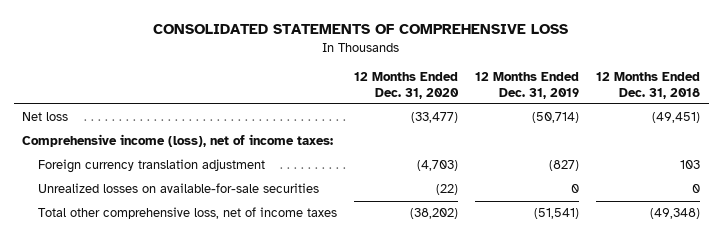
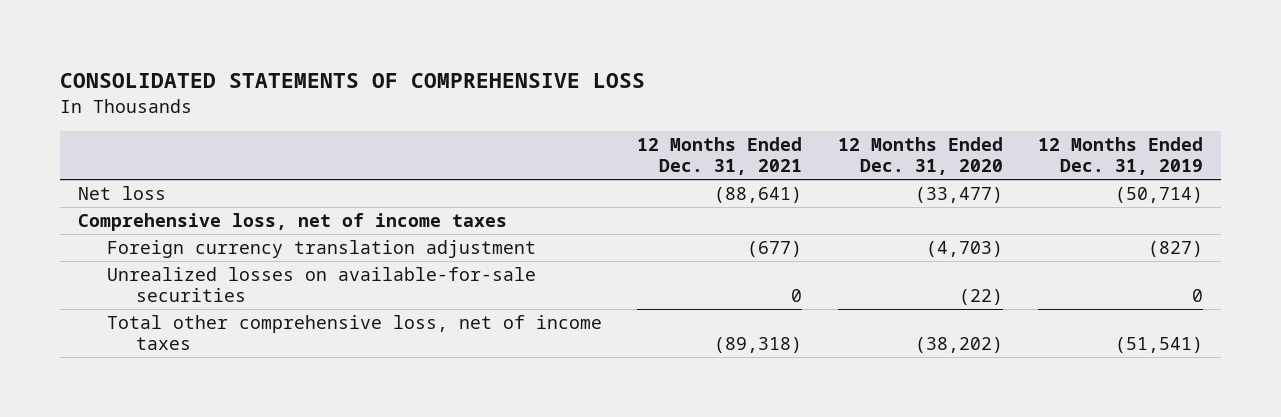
- | 12 Months Ended Dec. 31, 2020 | 12 Months Ended Dec. 31, 2019 | 12 Months Ended Dec. 31, 2018
+ | 12 Months Ended Dec. 31, 2021 | 12 Months Ended Dec. 31, 2020 | 12 Months Ended Dec. 31, 2019
- Comprehensive income (loss), net of income taxes:
+ Comprehensive loss, net of income taxes

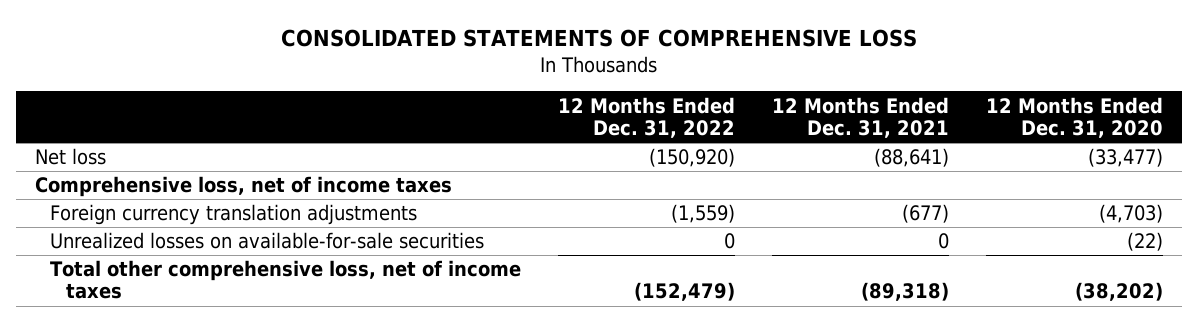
- | 12 Months Ended Dec. 31, 2021 | 12 Months Ended Dec. 31, 2020 | 12 Months Ended Dec. 31, 2019
+ | 12 Months Ended Dec. 31, 2022 | 12 Months Ended Dec. 31, 2021 | 12 Months Ended Dec. 31, 2020
- Foreign currency translation adjustment | (677) | (4,703) | (827)
+ Foreign currency translation adjustments | (1,559) | (677) | (4,703)

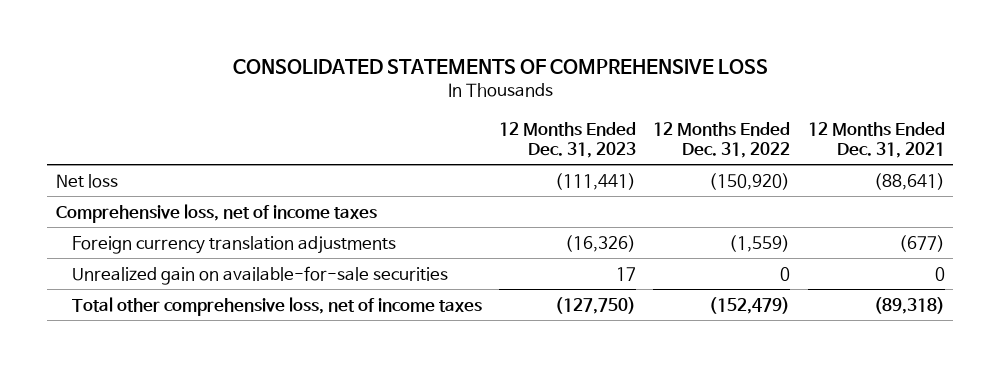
- | 12 Months Ended Dec. 31, 2022 | 12 Months Ended Dec. 31, 2021 | 12 Months Ended Dec. 31, 2020
+ | 12 Months Ended Dec. 31, 2023 | 12 Months Ended Dec. 31, 2022 | 12 Months Ended Dec. 31, 2021
- Unrealized losses on available-for-sale securities | 0 | 0 | (22)
+ Unrealized gain on available-for-sale securities | 17 | 0 | 0

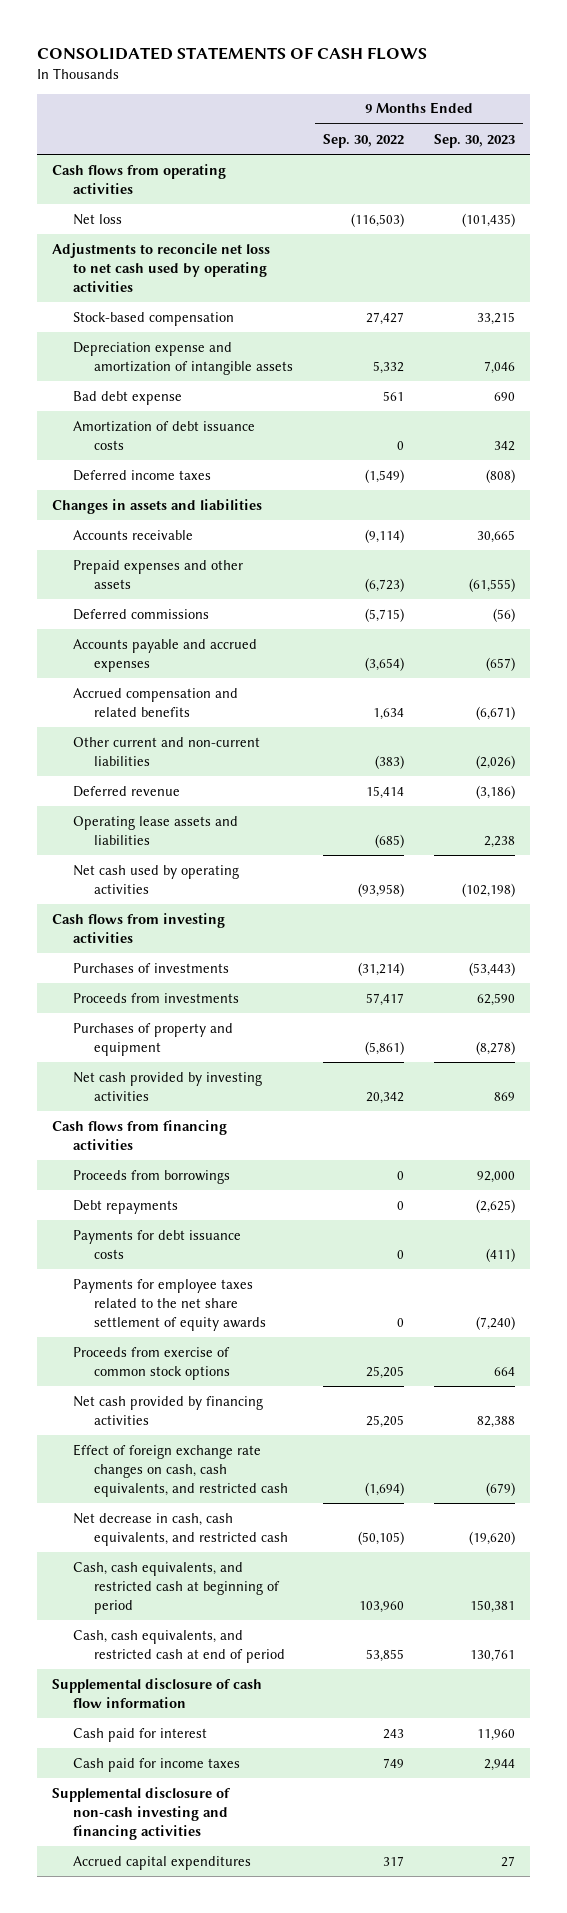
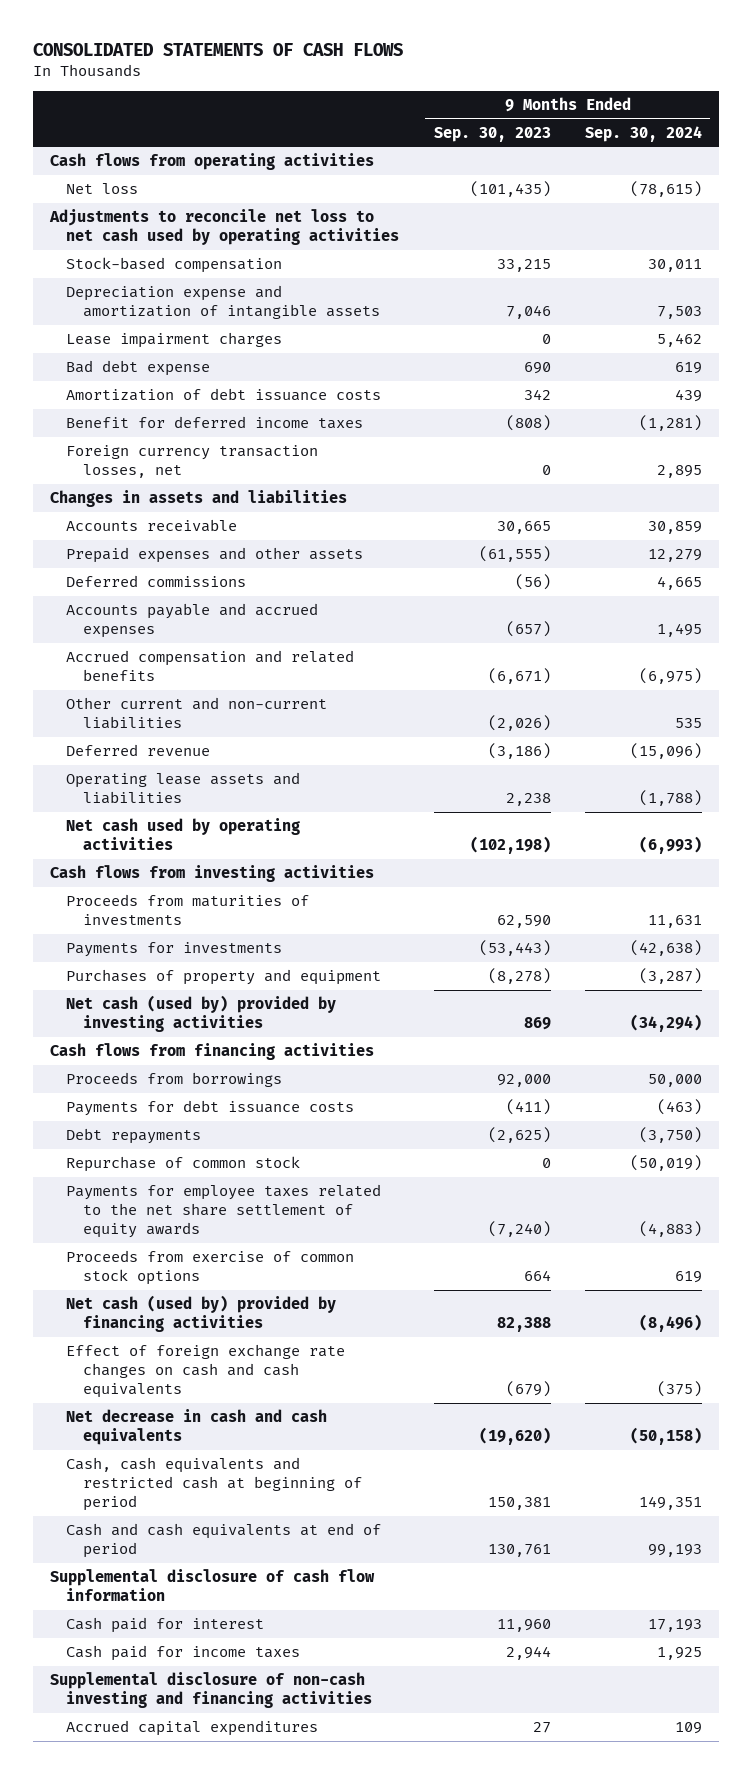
- | 9 Months Ended Sep. 30, 2022 | 9 Months Ended Sep. 30, 2023
+ | 9 Months Ended Sep. 30, 2023 | 9 Months Ended Sep. 30, 2024
+ Lease impairment charges | 0 | 5,462
- Deferred income taxes | (1,549) | (808)
+ Benefit for deferred income taxes | (808) | (1,281)
+ Foreign currency transaction losses, net | 0 | 2,895
- Purchases of investments | (31,214) | (53,443)
- Proceeds from investments | 57,417 | 62,590
+ Proceeds from maturities of investments | 62,590 | 11,631
+ Payments for investments | (53,443) | (42,638)
- Net cash provided by investing activities | 20,342 | 869
+ Net cash (used by) provided by investing activities | 869 | (34,294)
moved down: Debt repayments | (2,625) | (3,750)
+ Repurchase of common stock | 0 | (50,019)
- Net cash provided by financing activities | 25,205 | 82,388
- Effect of foreign exchange rate changes on cash, cash equivalents, and restricted cash | (1,694) | (679)
- Net decrease in cash, cash equivalents, and restricted cash | (50,105) | (19,620)
- Cash, cash equivalents, and restricted cash at beginning of period | 103,960 | 150,381
- Cash, cash equivalents, and restricted cash at end of period | 53,855 | 130,761
+ Net cash (used by) provided by financing activities | 82,388 | (8,496)
+ Effect of foreign exchange rate changes on cash and cash equivalents | (679) | (375)
+ Net decrease in cash and cash equivalents | (19,620) | (50,158)
+ Cash, cash equivalents and restricted cash at beginning of period | 150,381 | 149,351
+ Cash and cash equivalents at end of period | 130,761 | 99,193

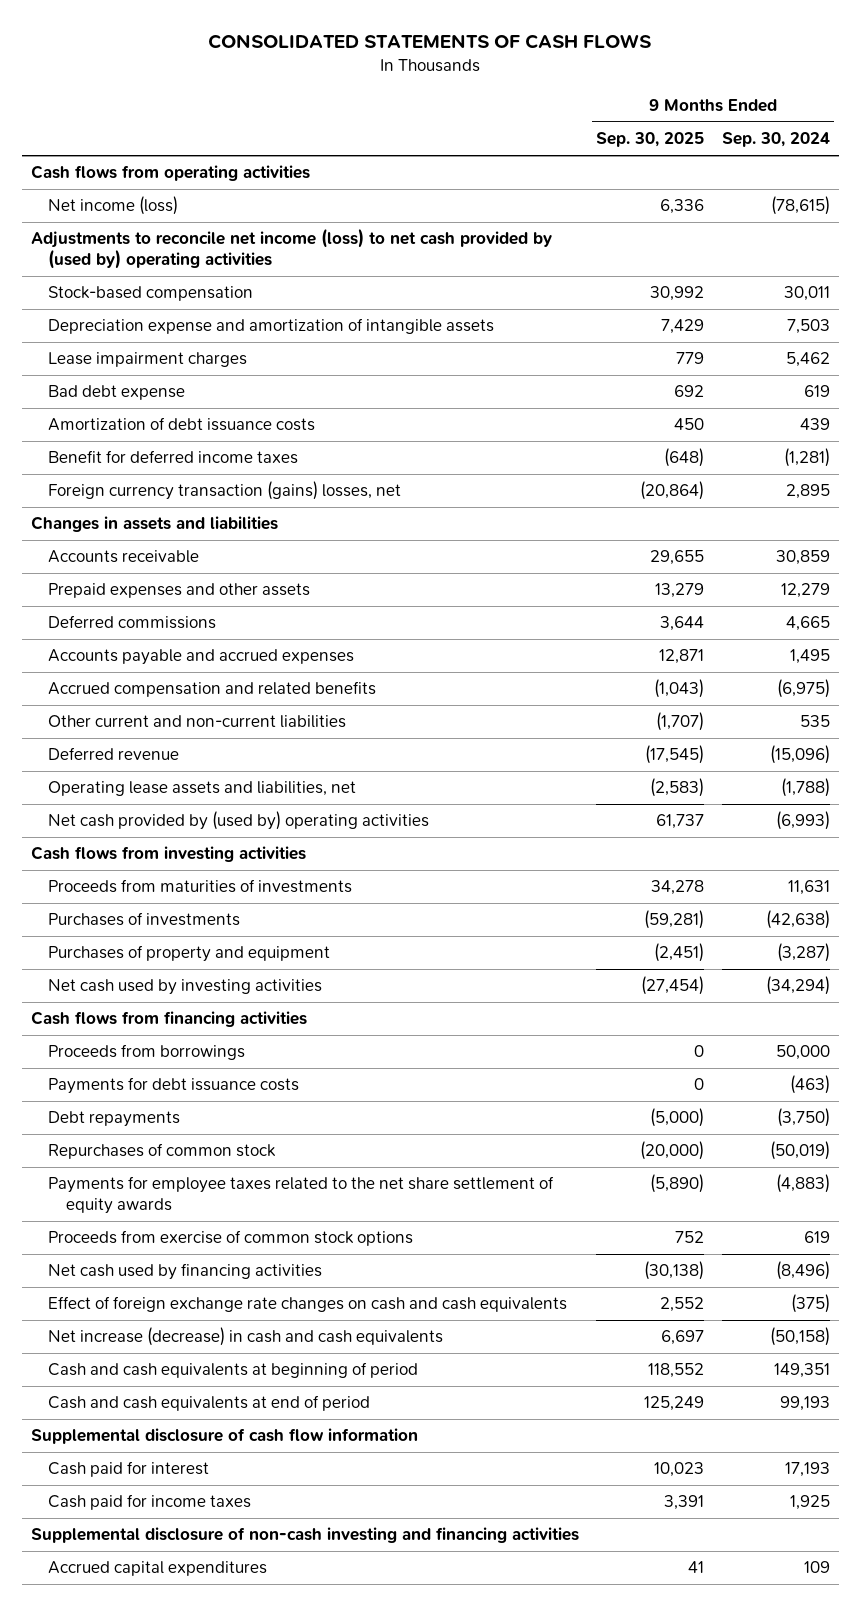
- | 9 Months Ended Sep. 30, 2023 | 9 Months Ended Sep. 30, 2024
+ | 9 Months Ended Sep. 30, 2025 | 9 Months Ended Sep. 30, 2024
- Net loss | (101,435) | (78,615)
- Adjustments to reconcile net loss to net cash used by operating activities
+ Net income (loss) | 6,336 | (78,615)
+ Adjustments to reconcile net income (loss) to net cash provided by (used by) operating activities
- Foreign currency transaction losses, net | 0 | 2,895
+ Foreign currency transaction (gains) losses, net | (20,864) | 2,895
- Operating lease assets and liabilities | 2,238 | (1,788)
- Net cash used by operating activities | (102,198) | (6,993)
+ Operating lease assets and liabilities, net | (2,583) | (1,788)
+ Net cash provided by (used by) operating activities | 61,737 | (6,993)
- Payments for investments | (53,443) | (42,638)
+ Purchases of investments | (59,281) | (42,638)
- Net cash (used by) provided by investing activities | 869 | (34,294)
+ Net cash used by investing activities | (27,454) | (34,294)
- Repurchase of common stock | 0 | (50,019)
+ Repurchases of common stock | (20,000) | (50,019)
- Net cash (used by) provided by financing activities | 82,388 | (8,496)
+ Net cash used by financing activities | (30,138) | (8,496)
- Net decrease in cash and cash equivalents | (19,620) | (50,158)
- Cash, cash equivalents and restricted cash at beginning of period | 150,381 | 149,351
+ Net increase (decrease) in cash and cash equivalents | 6,697 | (50,158)
+ Cash and cash equivalents at beginning of period | 118,552 | 149,351

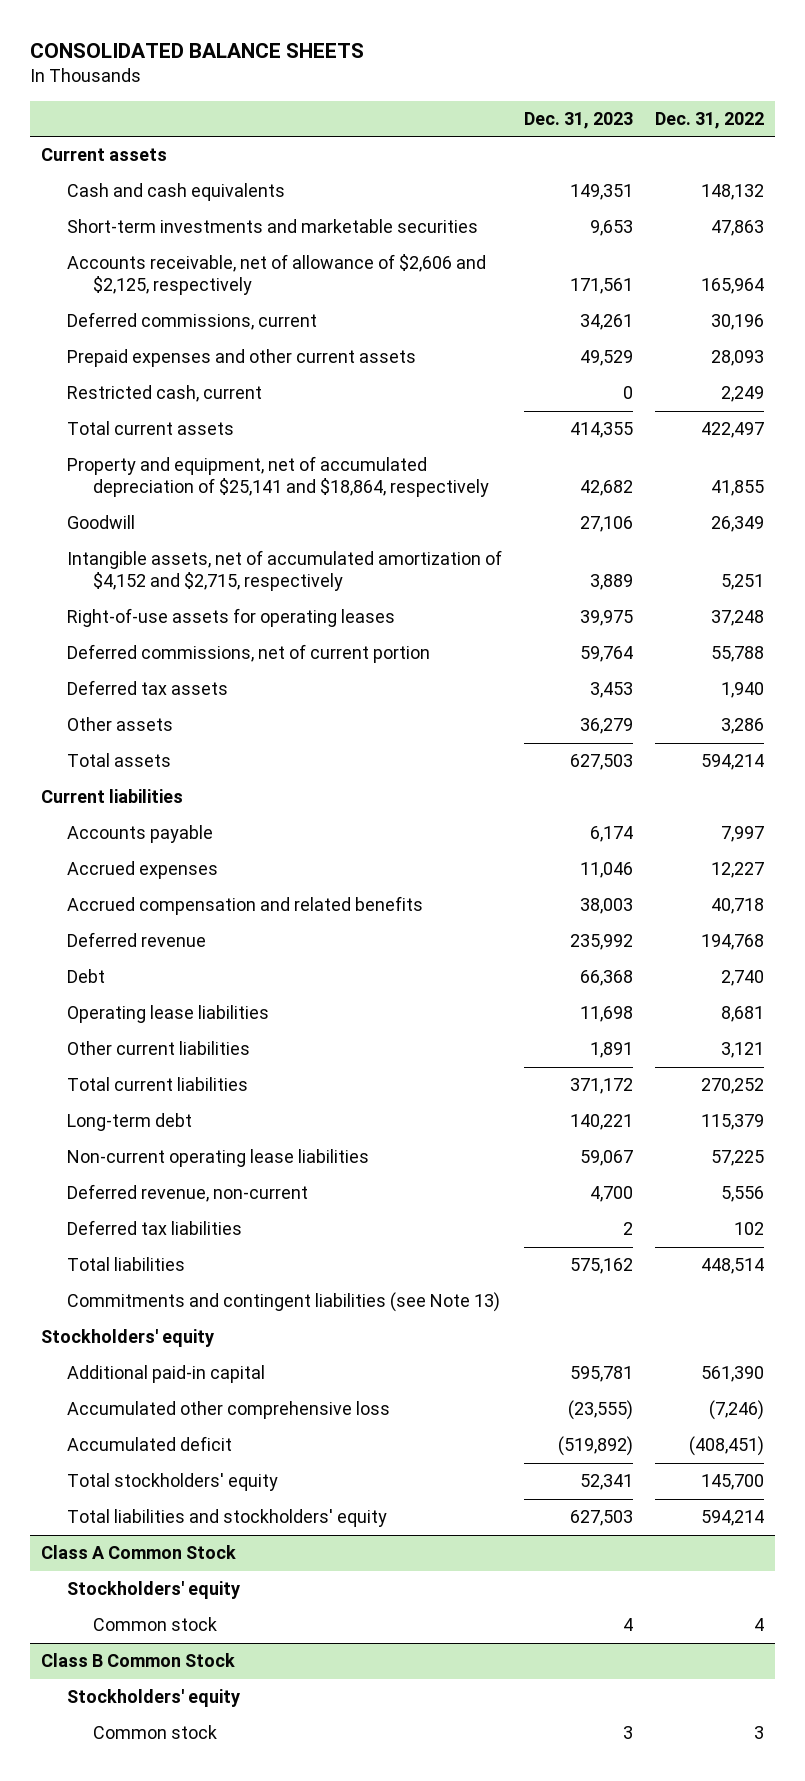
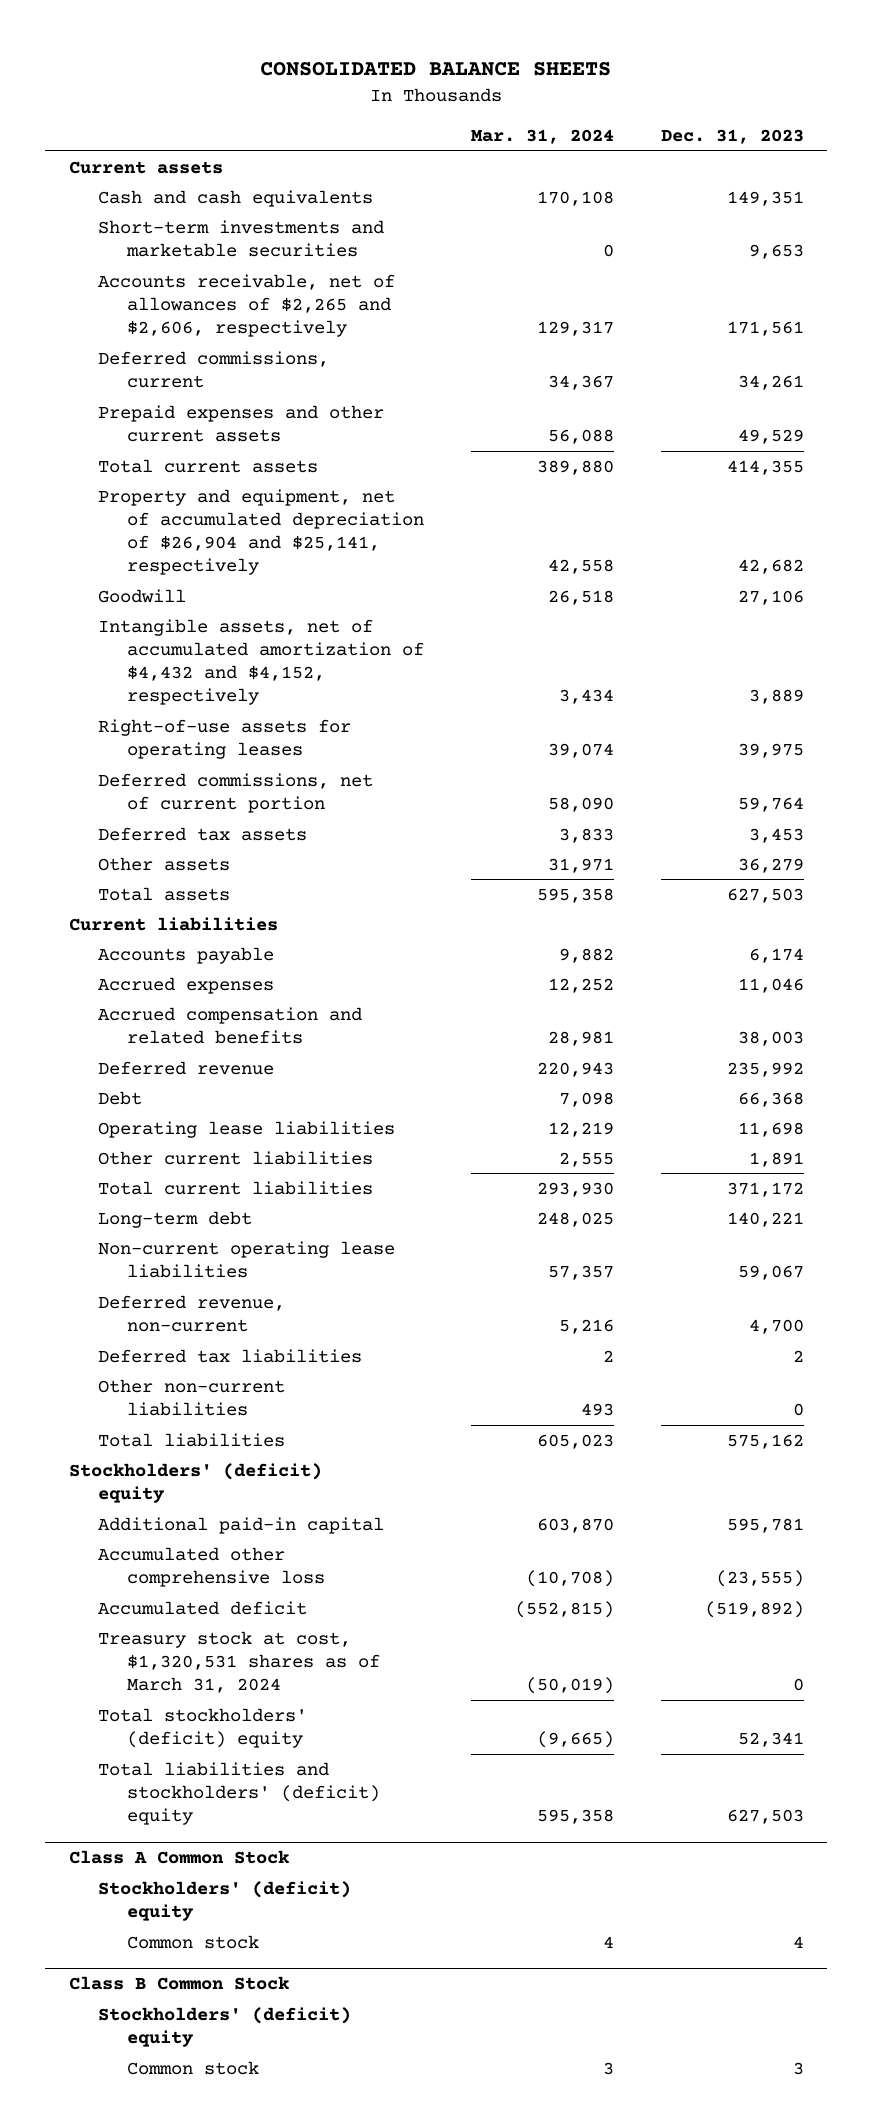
- | Dec. 31, 2023 | Dec. 31, 2022
+ | Mar. 31, 2024 | Dec. 31, 2023
- Accounts receivable, net of allowance of $2,606 and $2,125, respectively | 171,561 | 165,964
+ Accounts receivable, net of allowances of $2,265 and $2,606, respectively | 129,317 | 171,561
- Restricted cash, current | 0 | 2,249
- Property and equipment, net of accumulated depreciation of $25,141 and $18,864, respectively | 42,682 | 41,855
+ Property and equipment, net of accumulated depreciation of $26,904 and $25,141, respectively | 42,558 | 42,682
- Intangible assets, net of accumulated amortization of $4,152 and $2,715, respectively | 3,889 | 5,251
+ Intangible assets, net of accumulated amortization of $4,432 and $4,152, respectively | 3,434 | 3,889
+ Other non-current liabilities | 493 | 0
- Commitments and contingent liabilities (see Note 13)
- Stockholders' equity
+ Stockholders' (deficit) equity
- Total stockholders' equity | 52,341 | 145,700
- Total liabilities and stockholders' equity | 627,503 | 594,214
+ Treasury stock at cost, $1,320,531 shares as of March 31, 2024 | (50,019) | 0
+ Total stockholders' (deficit) equity | (9,665) | 52,341
+ Total liabilities and stockholders' (deficit) equity | 595,358 | 627,503
@ Class A Common Stock
- Stockholders' equity
+ Stockholders' (deficit) equity
@ Class B Common Stock
- Stockholders' equity
+ Stockholders' (deficit) equity

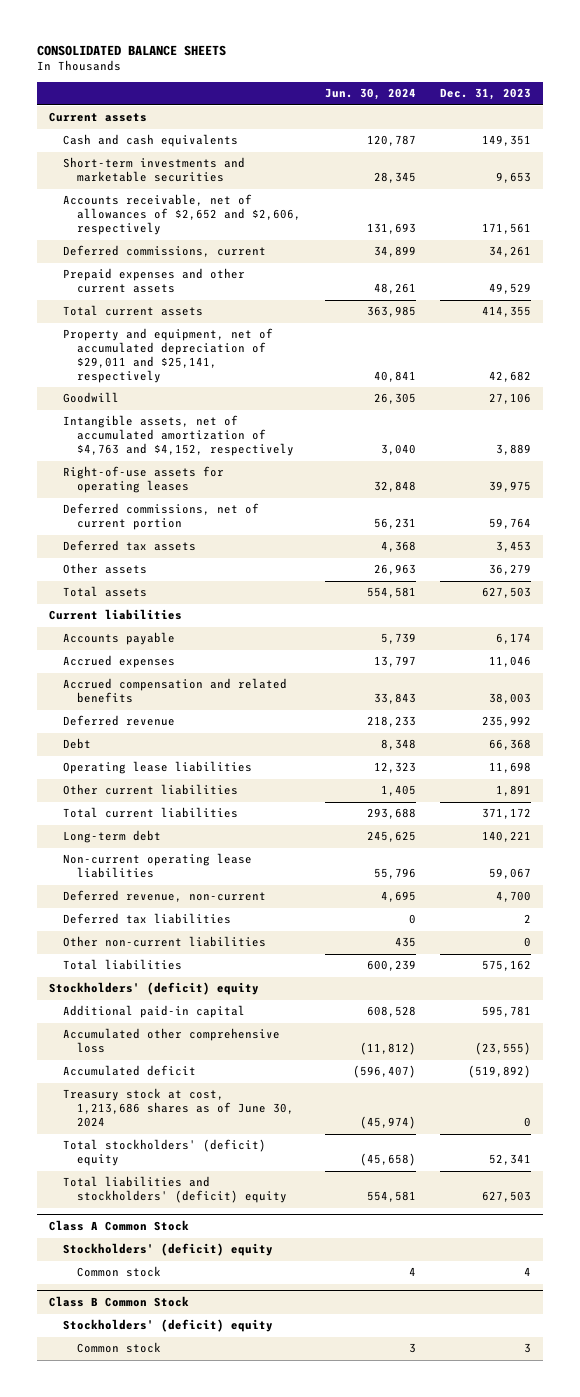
- | Mar. 31, 2024 | Dec. 31, 2023
+ | Jun. 30, 2024 | Dec. 31, 2023
- Accounts receivable, net of allowances of $2,265 and $2,606, respectively | 129,317 | 171,561
+ Accounts receivable, net of allowances of $2,652 and $2,606, respectively | 131,693 | 171,561
- Property and equipment, net of accumulated depreciation of $26,904 and $25,141, respectively | 42,558 | 42,682
+ Property and equipment, net of accumulated depreciation of $29,011 and $25,141, respectively | 40,841 | 42,682
- Intangible assets, net of accumulated amortization of $4,432 and $4,152, respectively | 3,434 | 3,889
+ Intangible assets, net of accumulated amortization of $4,763 and $4,152, respectively | 3,040 | 3,889
- Treasury stock at cost, $1,320,531 shares as of March 31, 2024 | (50,019) | 0
+ Treasury stock at cost, 1,213,686 shares as of June 30, 2024 | (45,974) | 0

